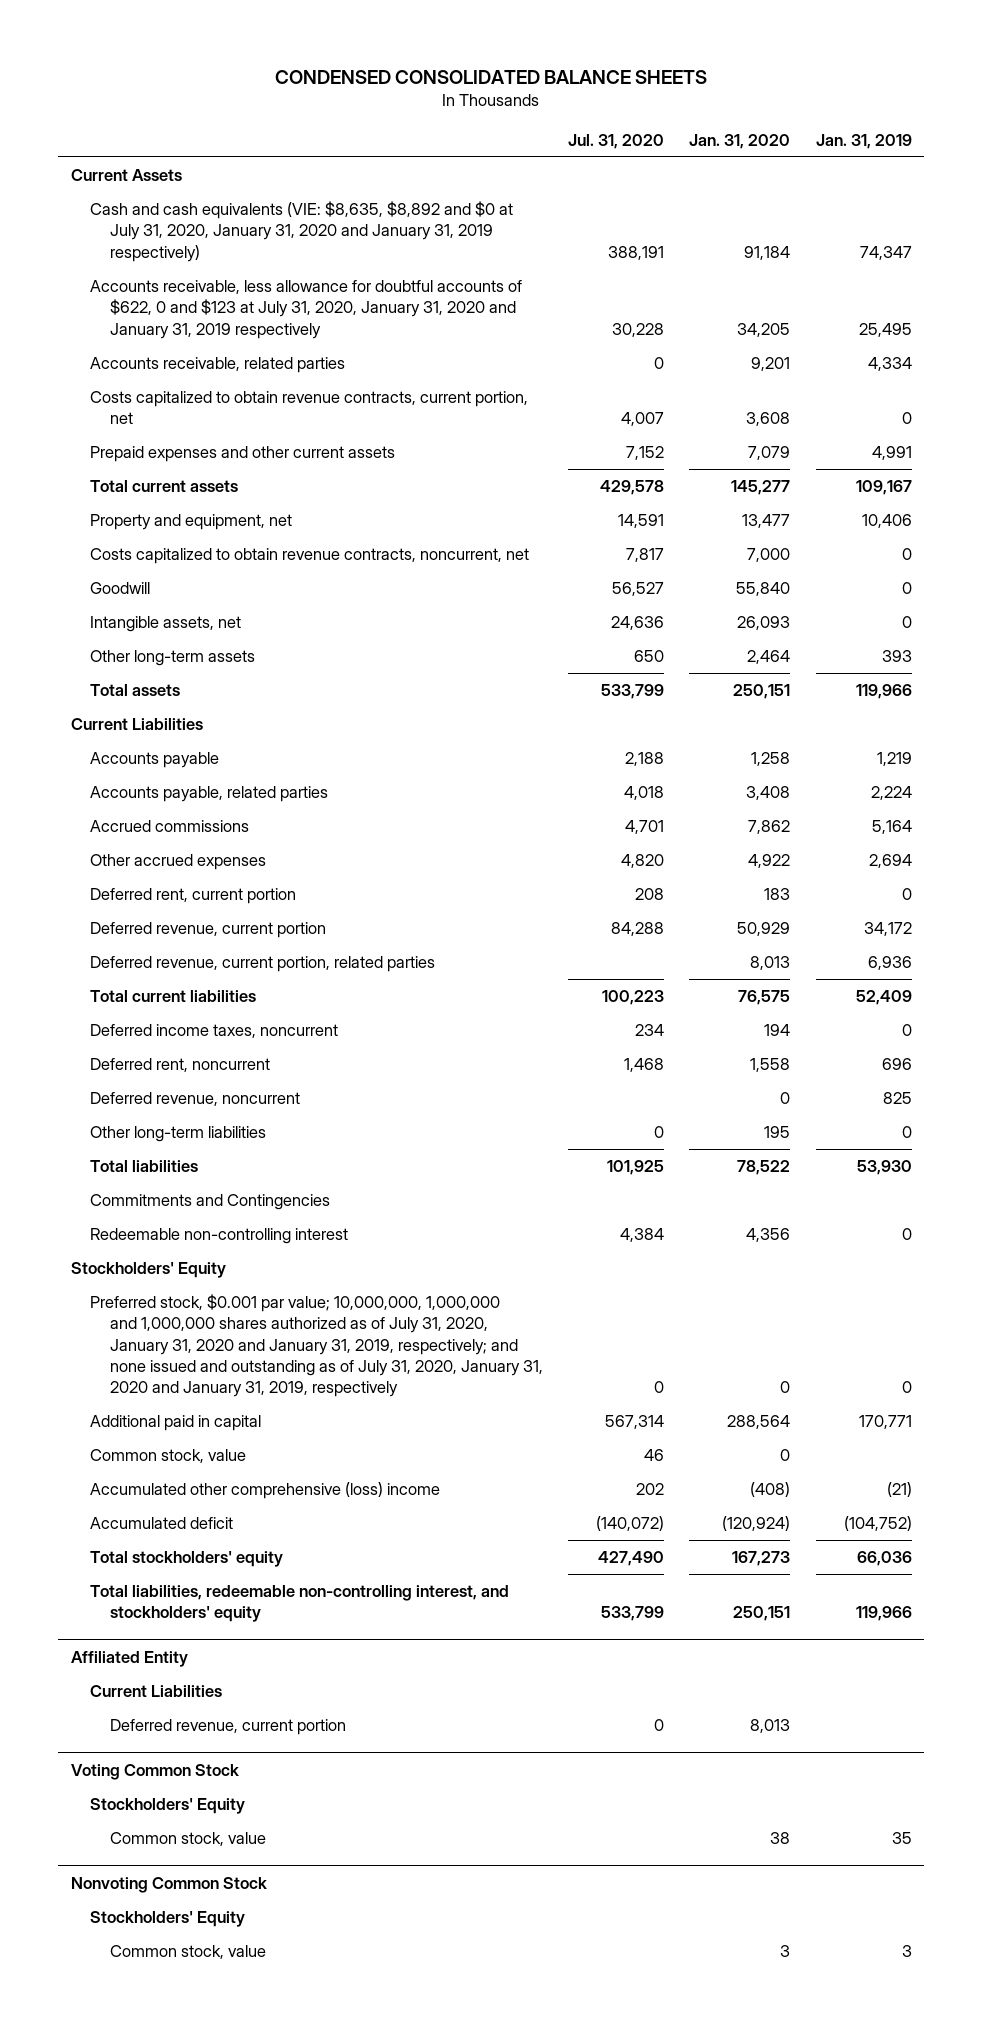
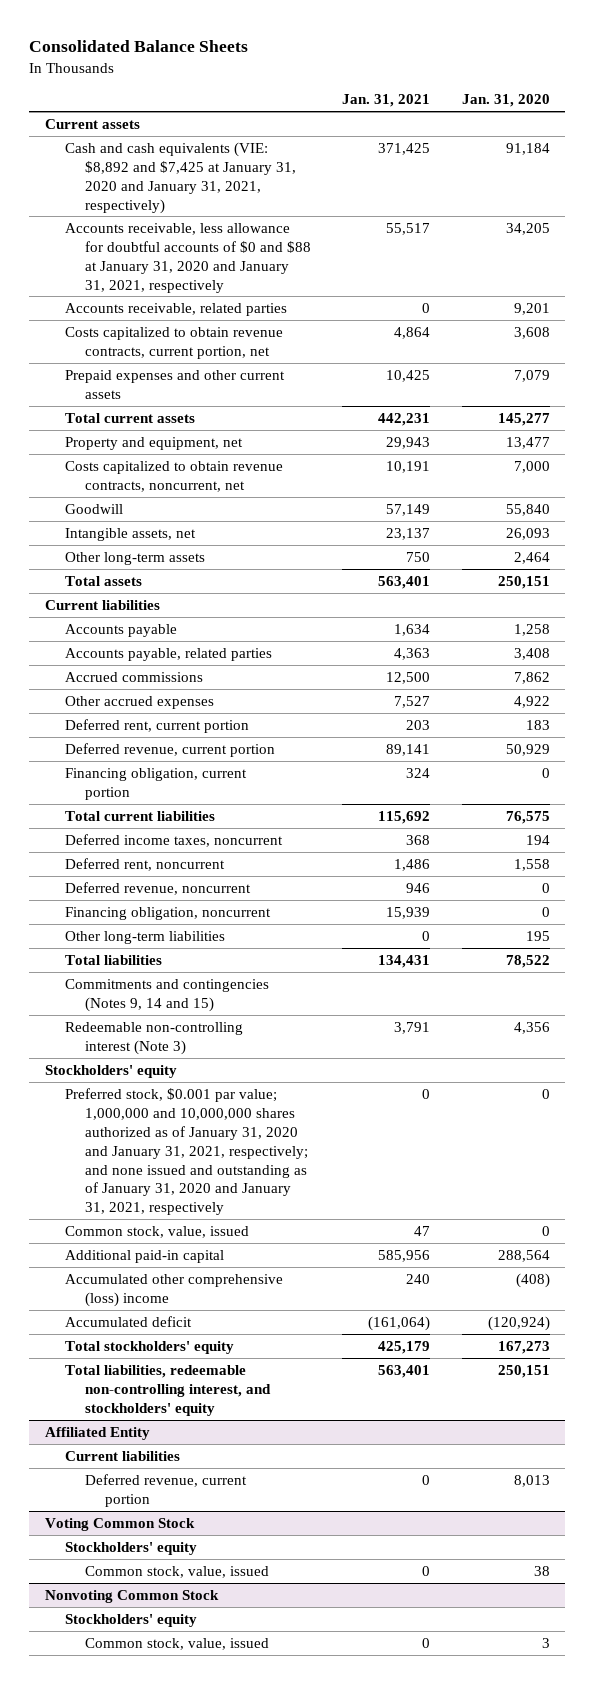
- CONDENSED CONSOLIDATED BALANCE SHEETS
+ Consolidated Balance Sheets
- | Jul. 31, 2020 | Jan. 31, 2020 | Jan. 31, 2019
+ | Jan. 31, 2021 | Jan. 31, 2020
- Current Assets
- Cash and cash equivalents (VIE: $8,635, $8,892 and $0 at July 31, 2020, January 31, 2020 and January 31, 2019 respectively) | 388,191 | 91,184 | 74,347
- Accounts receivable, less allowance for doubtful accounts of $622, 0 and $123 at July 31, 2020, January 31, 2020 and January 31, 2019 respectively | 30,228 | 34,205 | 25,495
+ Current assets
+ Cash and cash equivalents (VIE: $8,892 and $7,425 at January 31, 2020 and January 31, 2021, respectively) | 371,425 | 91,184
+ Accounts receivable, less allowance for doubtful accounts of $0 and $88 at January 31, 2020 and January 31, 2021, respectively | 55,517 | 34,205
- Current Liabilities
+ Current liabilities
- Deferred revenue, current portion, related parties | | 8,013 | 6,936
+ Financing obligation, current portion | 324 | 0
+ Financing obligation, noncurrent | 15,939 | 0
- Commitments and Contingencies
- Redeemable non-controlling interest | 4,384 | 4,356 | 0
- Stockholders' Equity
- Preferred stock, $0.001 par value; 10,000,000, 1,000,000 and 1,000,000 shares authorized as of July 31, 2020, January 31, 2020 and January 31, 2019, respectively; and none issued and outstanding as of July 31, 2020, January 31, 2020 and January 31, 2019, respectively | 0 | 0 | 0
- Additional paid in capital | 567,314 | 288,564 | 170,771
- Common stock, value | 46 | 0 |
+ Commitments and contingencies (Notes 9, 14 and 15)
+ Redeemable non-controlling interest (Note 3) | 3,791 | 4,356
+ Stockholders' equity
+ Preferred stock, $0.001 par value; 1,000,000 and 10,000,000 shares authorized as of January 31, 2020 and January 31, 2021, respectively; and none issued and outstanding as of January 31, 2020 and January 31, 2021, respectively | 0 | 0
+ Common stock, value, issued | 47 | 0
+ Additional paid-in capital | 585,956 | 288,564
@ Affiliated Entity
- Current Liabilities
+ Current liabilities
@ Voting Common Stock
- Stockholders' Equity
- Common stock, value | | 38 | 35
+ Stockholders' equity
+ Common stock, value, issued | 0 | 38
@ Nonvoting Common Stock
- Stockholders' Equity
- Common stock, value | | 3 | 3
+ Stockholders' equity
+ Common stock, value, issued | 0 | 3

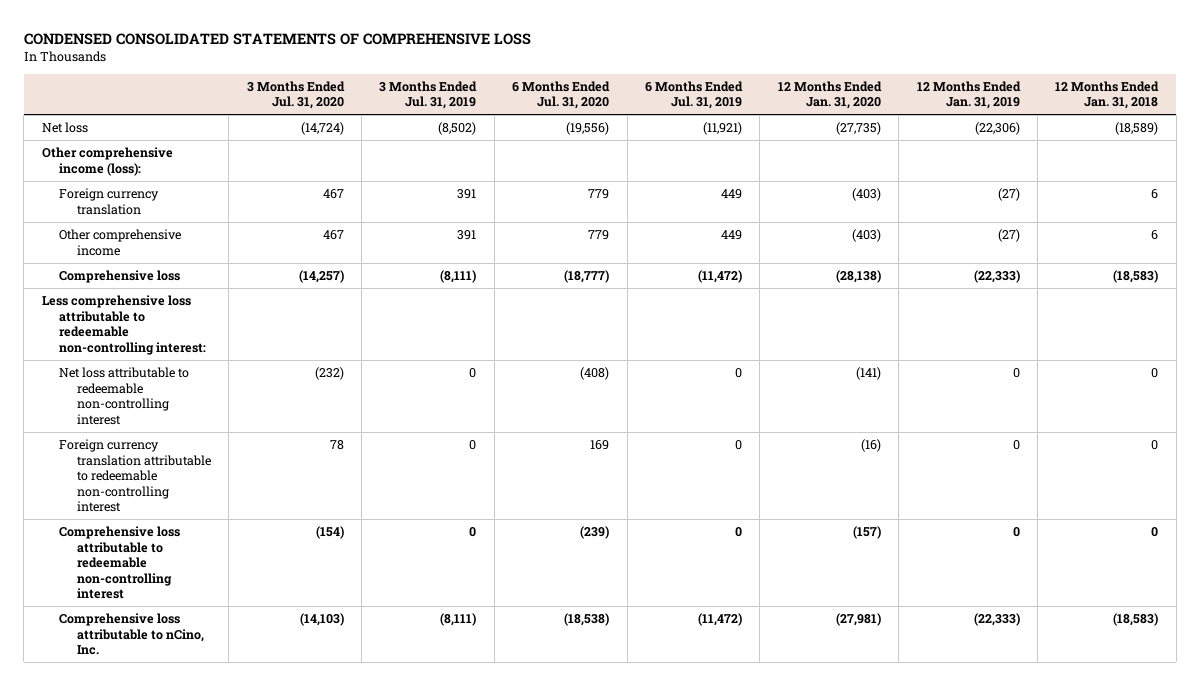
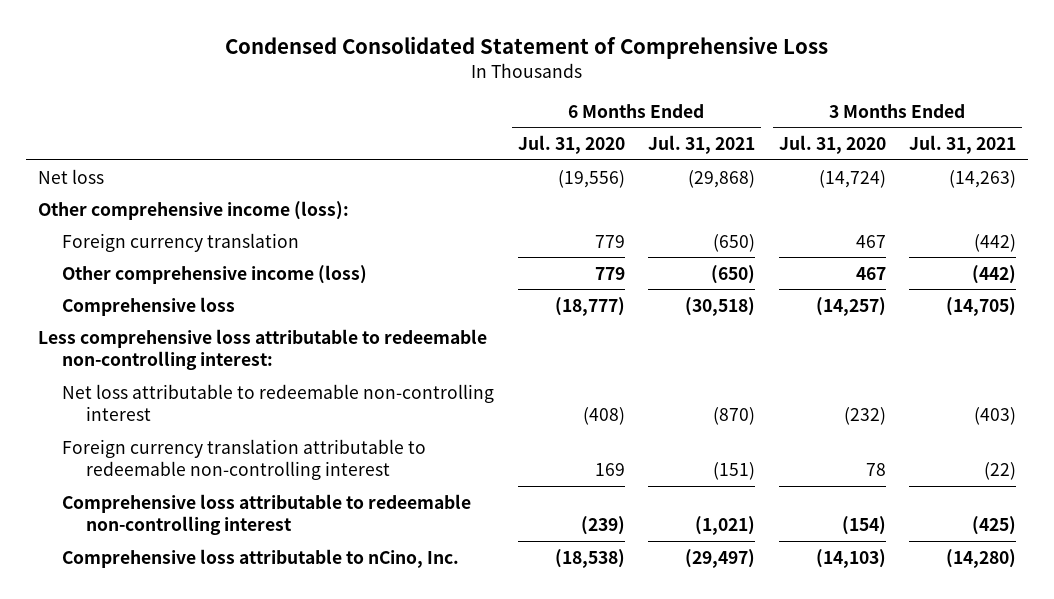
- CONDENSED CONSOLIDATED STATEMENTS OF COMPREHENSIVE LOSS
+ Condensed Consolidated Statement of Comprehensive Loss
- | 3 Months Ended Jul. 31, 2020 | 3 Months Ended Jul. 31, 2019 | 6 Months Ended Jul. 31, 2020 | 6 Months Ended Jul. 31, 2019 | 12 Months Ended Jan. 31, 2020 | 12 Months Ended Jan. 31, 2019 | 12 Months Ended Jan. 31, 2018
+ | 6 Months Ended Jul. 31, 2020 | 6 Months Ended Jul. 31, 2021 | 3 Months Ended Jul. 31, 2020 | 3 Months Ended Jul. 31, 2021
- Other comprehensive income | 467 | 391 | 779 | 449 | (403) | (27) | 6
+ Other comprehensive income (loss) | 779 | (650) | 467 | (442)

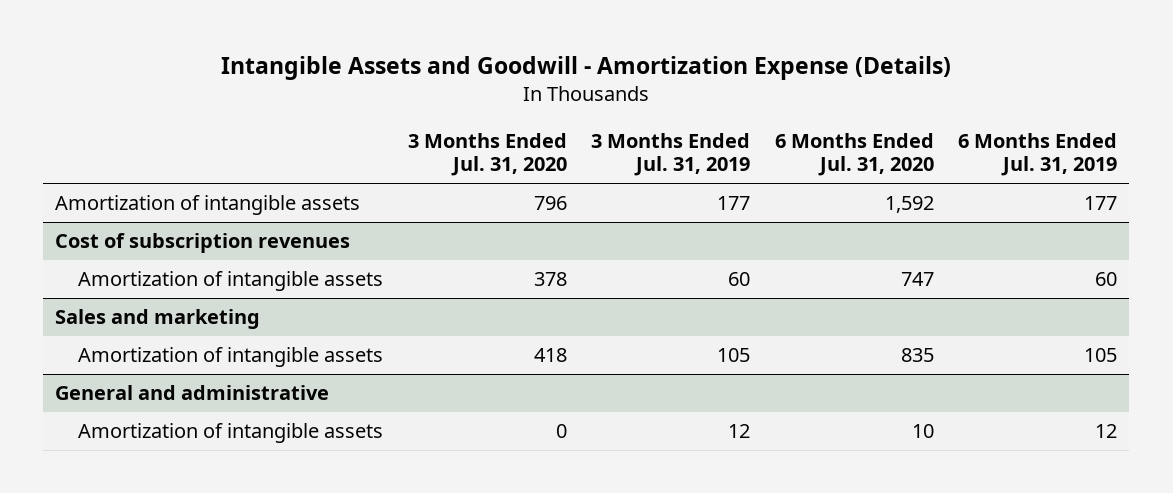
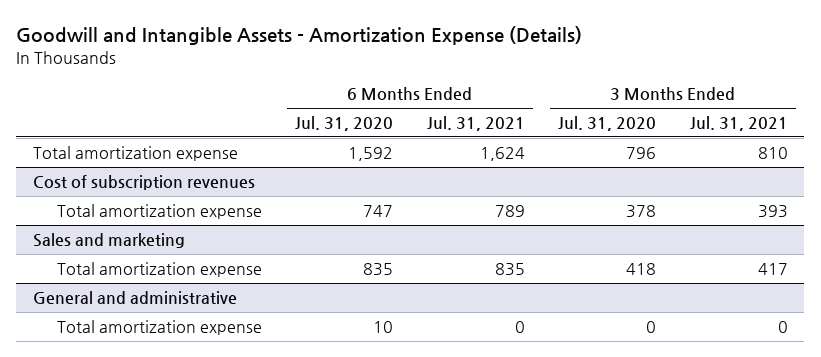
- Intangible Assets and Goodwill - Amortization Expense (Details)
+ Goodwill and Intangible Assets - Amortization Expense (Details)
- | 3 Months Ended Jul. 31, 2020 | 3 Months Ended Jul. 31, 2019 | 6 Months Ended Jul. 31, 2020 | 6 Months Ended Jul. 31, 2019
+ | 6 Months Ended Jul. 31, 2020 | 6 Months Ended Jul. 31, 2021 | 3 Months Ended Jul. 31, 2020 | 3 Months Ended Jul. 31, 2021
- Amortization of intangible assets | 796 | 177 | 1,592 | 177
+ Total amortization expense | 1,592 | 1,624 | 796 | 810
@ Cost of subscription revenues
- Amortization of intangible assets | 378 | 60 | 747 | 60
+ Total amortization expense | 747 | 789 | 378 | 393
@ Sales and marketing
- Amortization of intangible assets | 418 | 105 | 835 | 105
+ Total amortization expense | 835 | 835 | 418 | 417
@ General and administrative
- Amortization of intangible assets | 0 | 12 | 10 | 12
+ Total amortization expense | 10 | 0 | 0 | 0

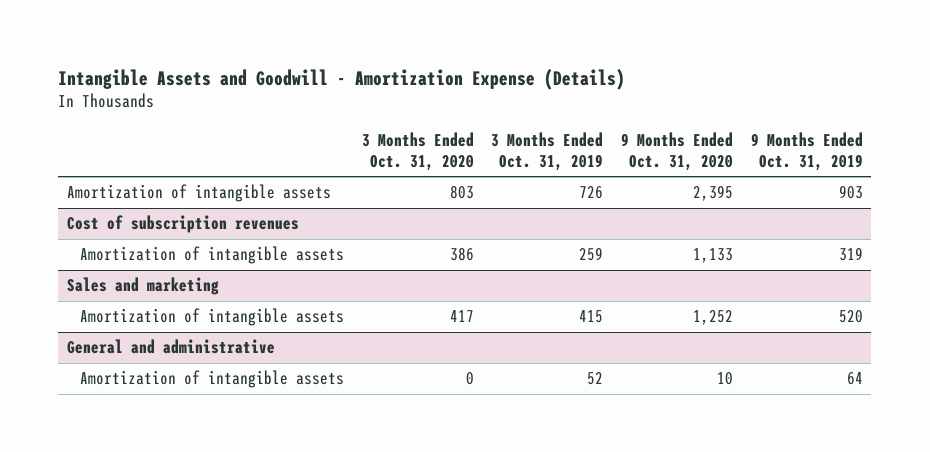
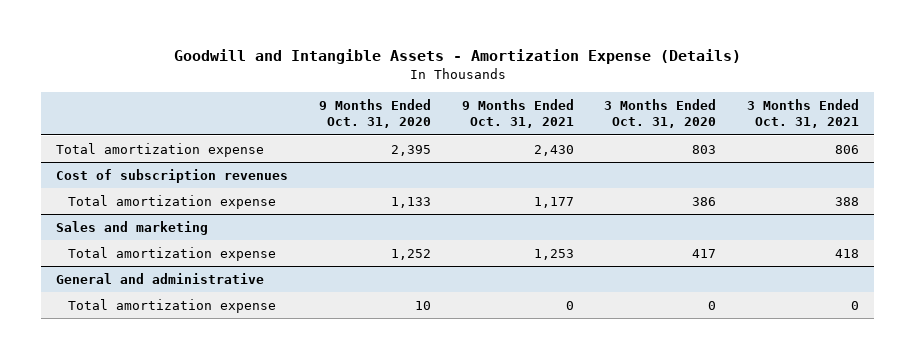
- Intangible Assets and Goodwill - Amortization Expense (Details)
+ Goodwill and Intangible Assets - Amortization Expense (Details)
- | 3 Months Ended Oct. 31, 2020 | 3 Months Ended Oct. 31, 2019 | 9 Months Ended Oct. 31, 2020 | 9 Months Ended Oct. 31, 2019
+ | 9 Months Ended Oct. 31, 2020 | 9 Months Ended Oct. 31, 2021 | 3 Months Ended Oct. 31, 2020 | 3 Months Ended Oct. 31, 2021
- Amortization of intangible assets | 803 | 726 | 2,395 | 903
+ Total amortization expense | 2,395 | 2,430 | 803 | 806
@ Cost of subscription revenues
- Amortization of intangible assets | 386 | 259 | 1,133 | 319
+ Total amortization expense | 1,133 | 1,177 | 386 | 388
@ Sales and marketing
- Amortization of intangible assets | 417 | 415 | 1,252 | 520
+ Total amortization expense | 1,252 | 1,253 | 417 | 418
@ General and administrative
- Amortization of intangible assets | 0 | 52 | 10 | 64
+ Total amortization expense | 10 | 0 | 0 | 0

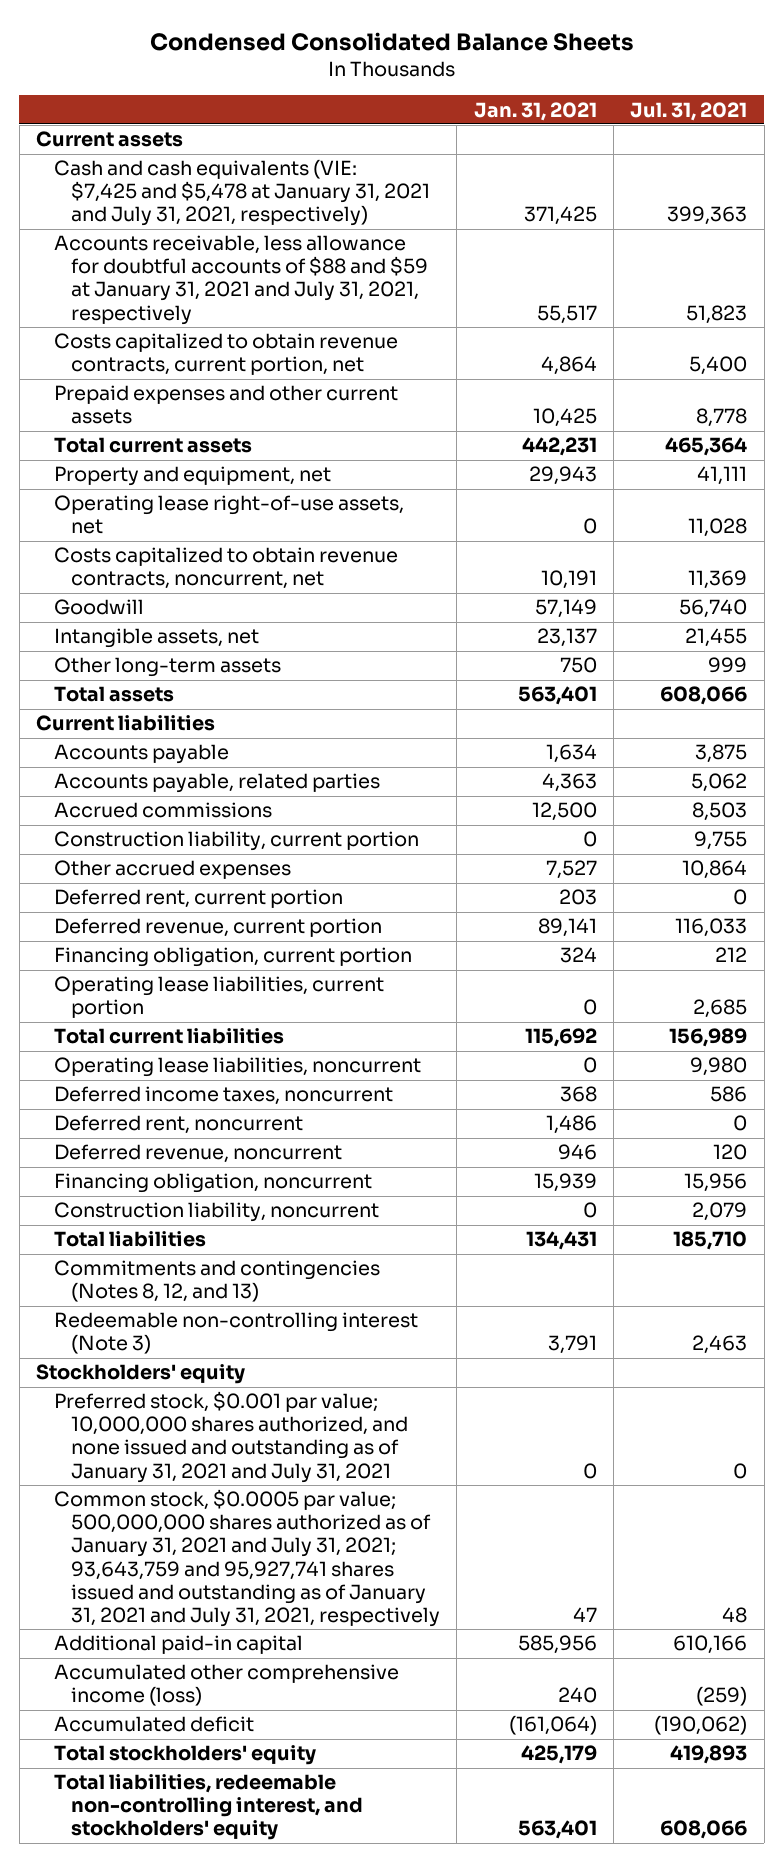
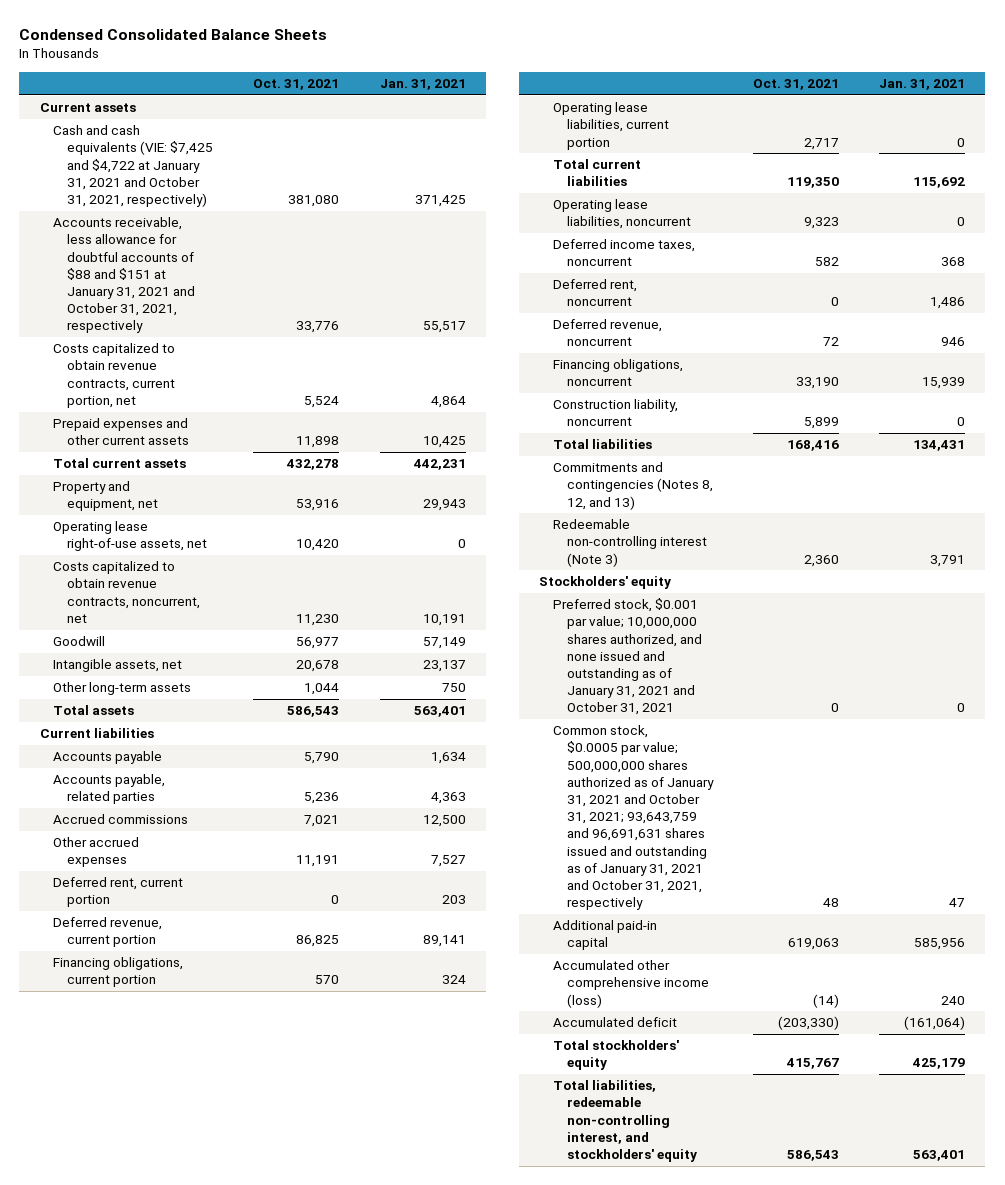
- | Jan. 31, 2021 | Jul. 31, 2021
+ | Oct. 31, 2021 | Jan. 31, 2021
- Cash and cash equivalents (VIE: $7,425 and $5,478 at January 31, 2021 and July 31, 2021, respectively) | 371,425 | 399,363
- Accounts receivable, less allowance for doubtful accounts of $88 and $59 at January 31, 2021 and July 31, 2021, respectively | 55,517 | 51,823
+ Cash and cash equivalents (VIE: $7,425 and $4,722 at January 31, 2021 and October 31, 2021, respectively) | 381,080 | 371,425
+ Accounts receivable, less allowance for doubtful accounts of $88 and $151 at January 31, 2021 and October 31, 2021, respectively | 33,776 | 55,517
- Construction liability, current portion | 0 | 9,755
- Financing obligation, current portion | 324 | 212
+ Financing obligations, current portion | 570 | 324
- Financing obligation, noncurrent | 15,939 | 15,956
+ Financing obligations, noncurrent | 33,190 | 15,939
- Preferred stock, $0.001 par value; 10,000,000 shares authorized, and none issued and outstanding as of January 31, 2021 and July 31, 2021 | 0 | 0
- Common stock, $0.0005 par value; 500,000,000 shares authorized as of January 31, 2021 and July 31, 2021; 93,643,759 and 95,927,741 shares issued and outstanding as of January 31, 2021 and July 31, 2021, respectively | 47 | 48
+ Preferred stock, $0.001 par value; 10,000,000 shares authorized, and none issued and outstanding as of January 31, 2021 and October 31, 2021 | 0 | 0
+ Common stock, $0.0005 par value; 500,000,000 shares authorized as of January 31, 2021 and October 31, 2021; 93,643,759 and 96,691,631 shares issued and outstanding as of January 31, 2021 and October 31, 2021, respectively | 48 | 47

